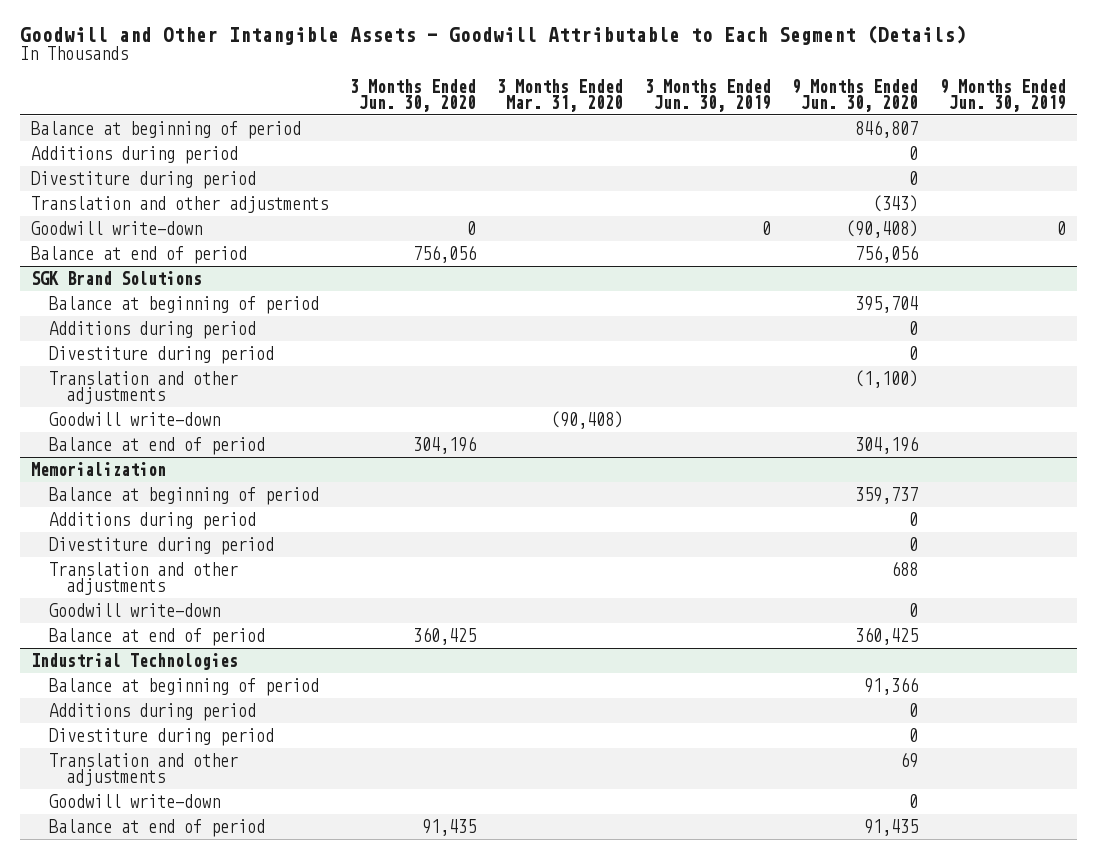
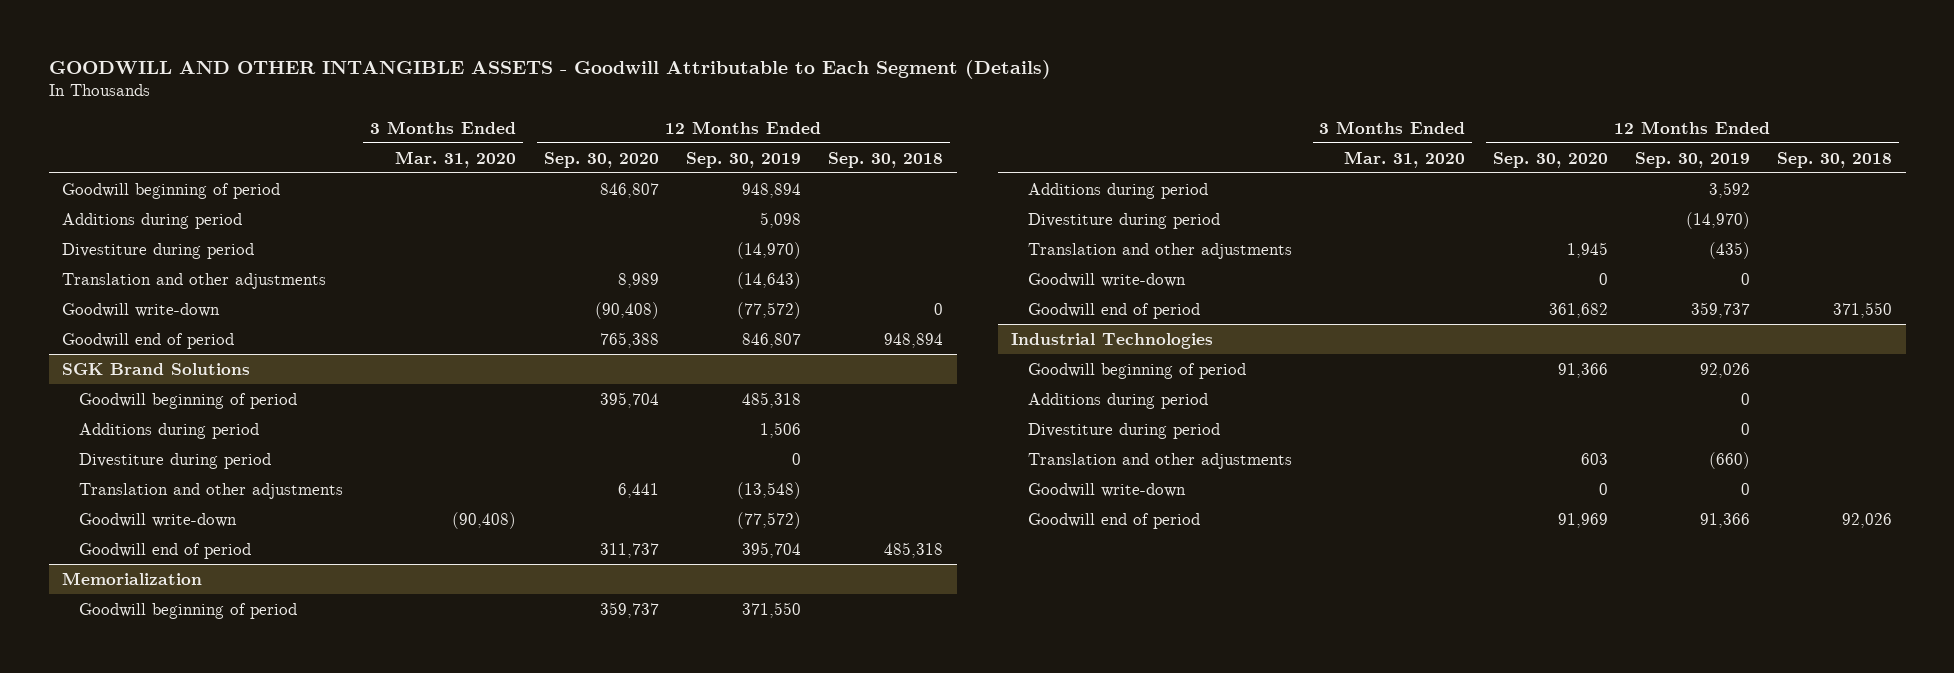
- Goodwill and Other Intangible Assets - Goodwill Attributable to Each Segment (Details)
+ GOODWILL AND OTHER INTANGIBLE ASSETS - Goodwill Attributable to Each Segment (Details)
- | 3 Months Ended Jun. 30, 2020 | 3 Months Ended Mar. 31, 2020 | 3 Months Ended Jun. 30, 2019 | 9 Months Ended Jun. 30, 2020 | 9 Months Ended Jun. 30, 2019
+ | 3 Months Ended Mar. 31, 2020 | 12 Months Ended Sep. 30, 2020 | 12 Months Ended Sep. 30, 2019 | 12 Months Ended Sep. 30, 2018
- Balance at beginning of period | | | | 846,807 |
+ Goodwill beginning of period | | 846,807 | 948,894 |
- Balance at end of period | 756,056 | | | 756,056 |
+ Goodwill end of period | | 765,388 | 846,807 | 948,894
@ SGK Brand Solutions
- Balance at beginning of period | | | | 395,704 |
+ Goodwill beginning of period | | 395,704 | 485,318 |
- Balance at end of period | 304,196 | | | 304,196 |
+ Goodwill end of period | | 311,737 | 395,704 | 485,318
@ Memorialization
- Balance at beginning of period | | | | 359,737 |
+ Goodwill beginning of period | | 359,737 | 371,550 |
- Balance at end of period | 360,425 | | | 360,425 |
+ Goodwill end of period | | 361,682 | 359,737 | 371,550
@ Industrial Technologies
- Balance at beginning of period | | | | 91,366 |
+ Goodwill beginning of period | | 91,366 | 92,026 |
- Balance at end of period | 91,435 | | | 91,435 |
+ Goodwill end of period | | 91,969 | 91,366 | 92,026

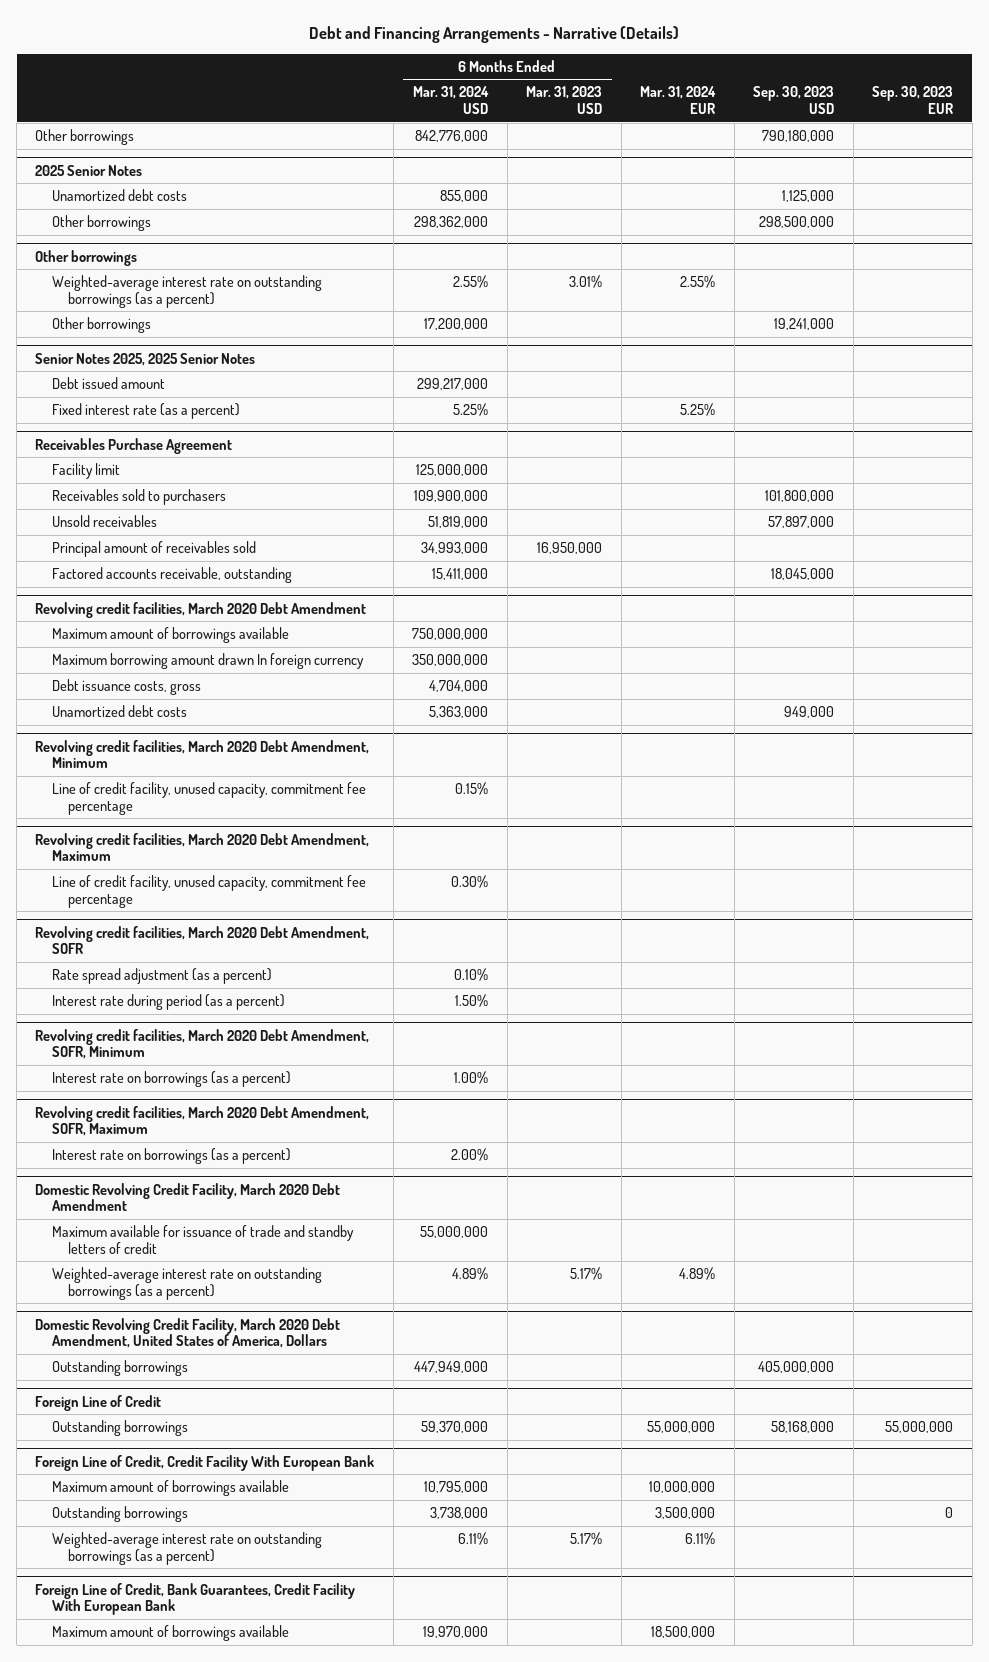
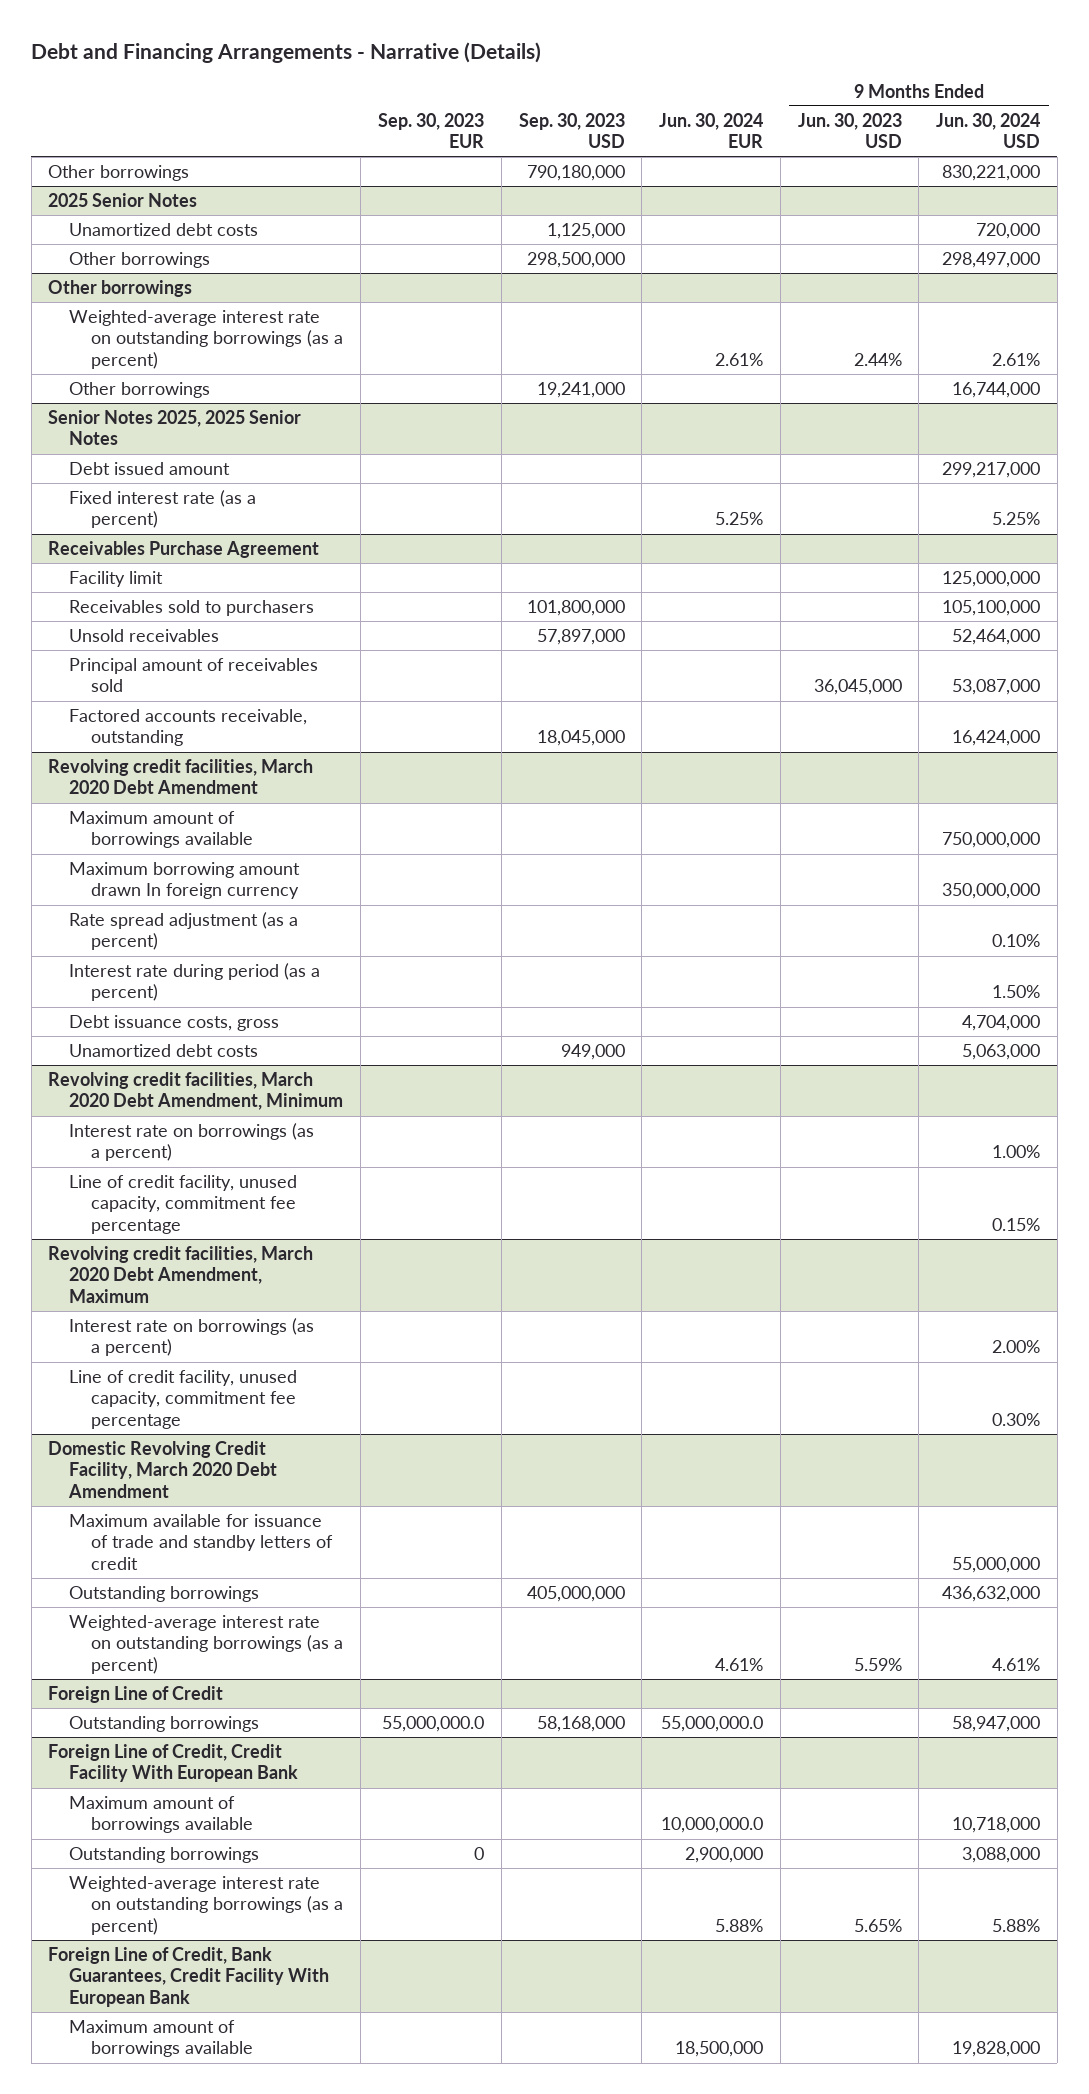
- | 6 Months Ended Mar. 31, 2024 USD | 6 Months Ended Mar. 31, 2023 USD | Mar. 31, 2024 EUR | Sep. 30, 2023 USD | Sep. 30, 2023 EUR
+ | Sep. 30, 2023 EUR | Sep. 30, 2023 USD | Jun. 30, 2024 EUR | 9 Months Ended Jun. 30, 2023 USD | 9 Months Ended Jun. 30, 2024 USD
@ Revolving credit facilities, March 2020 Debt Amendment
+ Rate spread adjustment (as a percent) | | | | | 0.10%
+ Interest rate during period (as a percent) | | | | | 1.50%
@ Revolving credit facilities, March 2020 Debt Amendment, Minimum
+ Interest rate on borrowings (as a percent) | | | | | 1.00%
@ Revolving credit facilities, March 2020 Debt Amendment, Maximum
+ Interest rate on borrowings (as a percent) | | | | | 2.00%
- Revolving credit facilities, March 2020 Debt Amendment, SOFR
- Rate spread adjustment (as a percent) | 0.10% | | | |
- Interest rate during period (as a percent) | 1.50% | | | |
- Revolving credit facilities, March 2020 Debt Amendment, SOFR, Minimum
- Interest rate on borrowings (as a percent) | 1.00% | | | |
- Revolving credit facilities, March 2020 Debt Amendment, SOFR, Maximum
- Interest rate on borrowings (as a percent) | 2.00% | | | |
@ Domestic Revolving Credit Facility, March 2020 Debt Amendment
+ Outstanding borrowings | | 405,000,000 | | | 436,632,000
- Domestic Revolving Credit Facility, March 2020 Debt Amendment, United States of America, Dollars
- Outstanding borrowings | 447,949,000 | | | 405,000,000 |
@ Foreign Line of Credit
- Outstanding borrowings | 59,370,000 | | 55,000,000 | 58,168,000 | 55,000,000
+ Outstanding borrowings | 55,000,000.0 | 58,168,000 | 55,000,000.0 | | 58,947,000

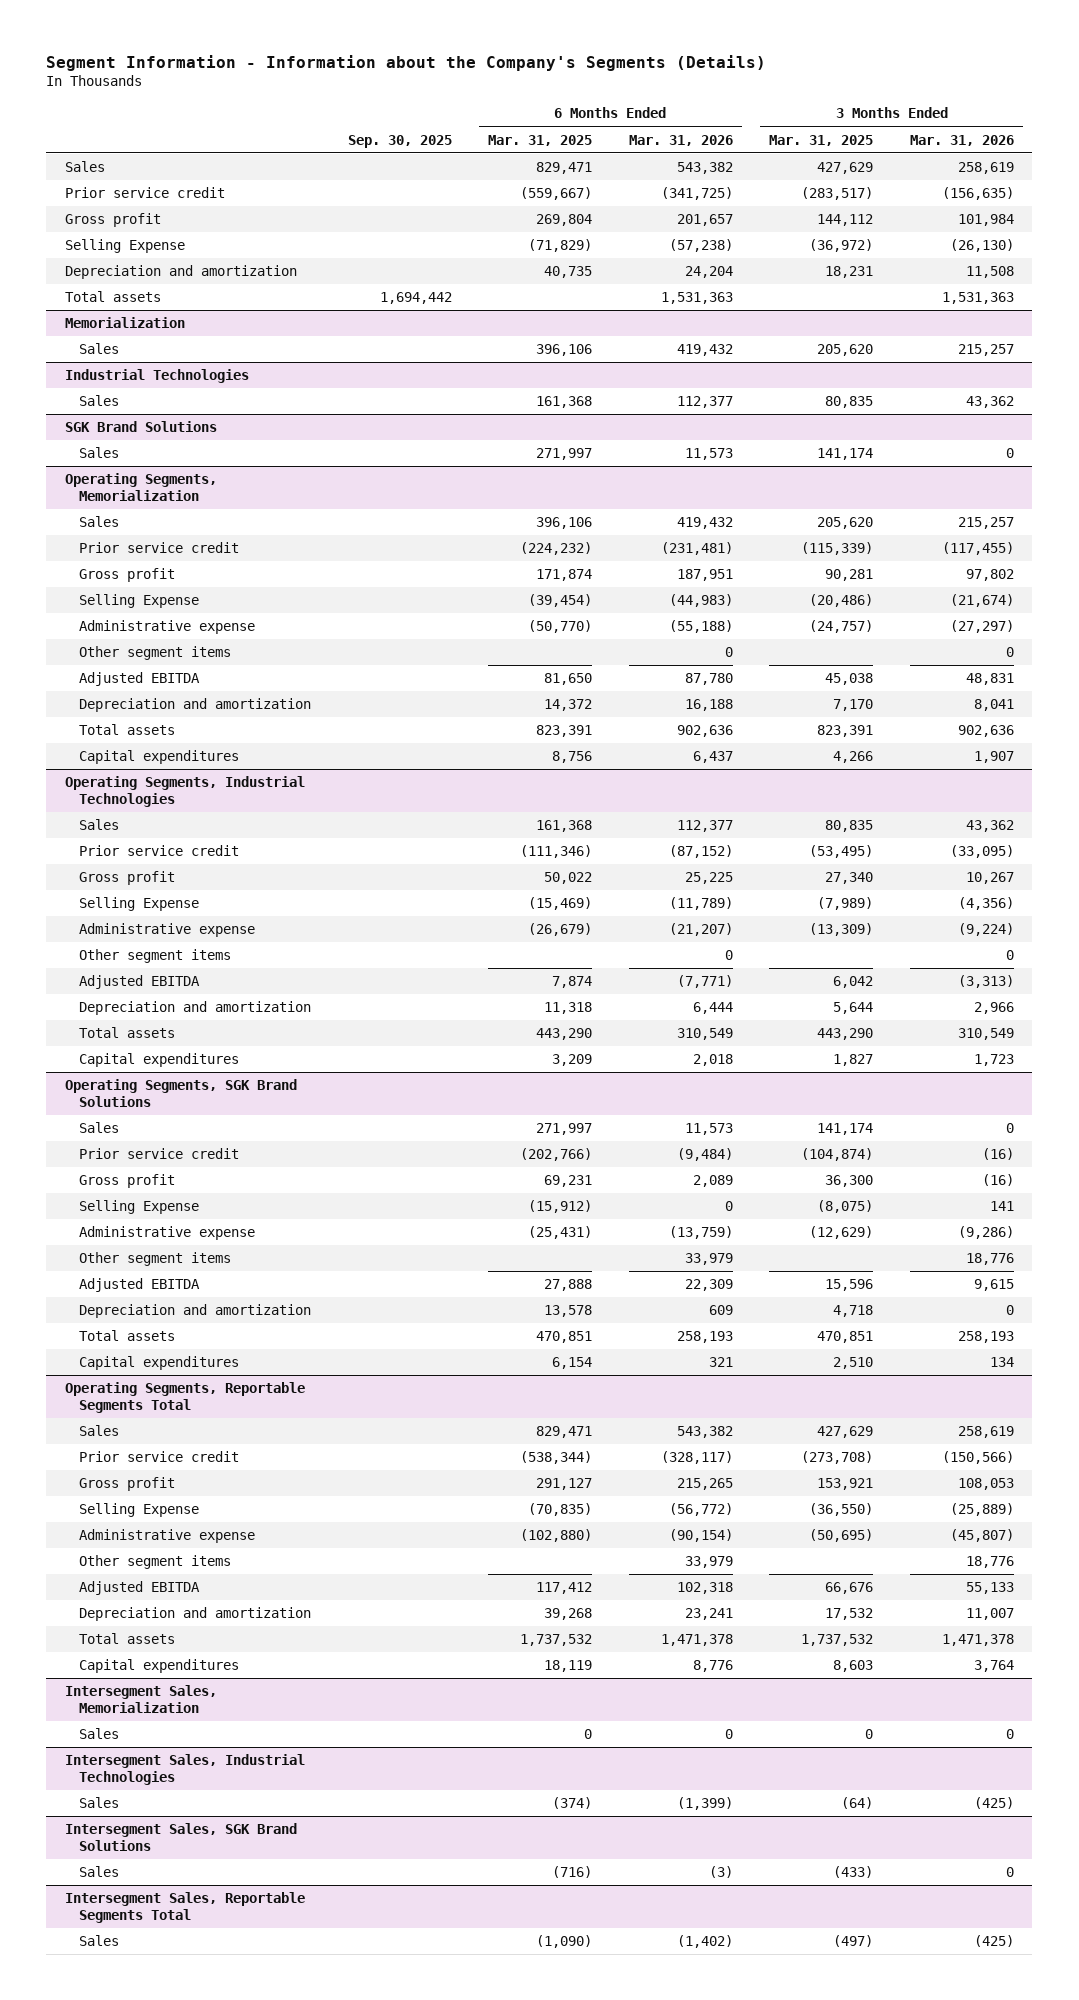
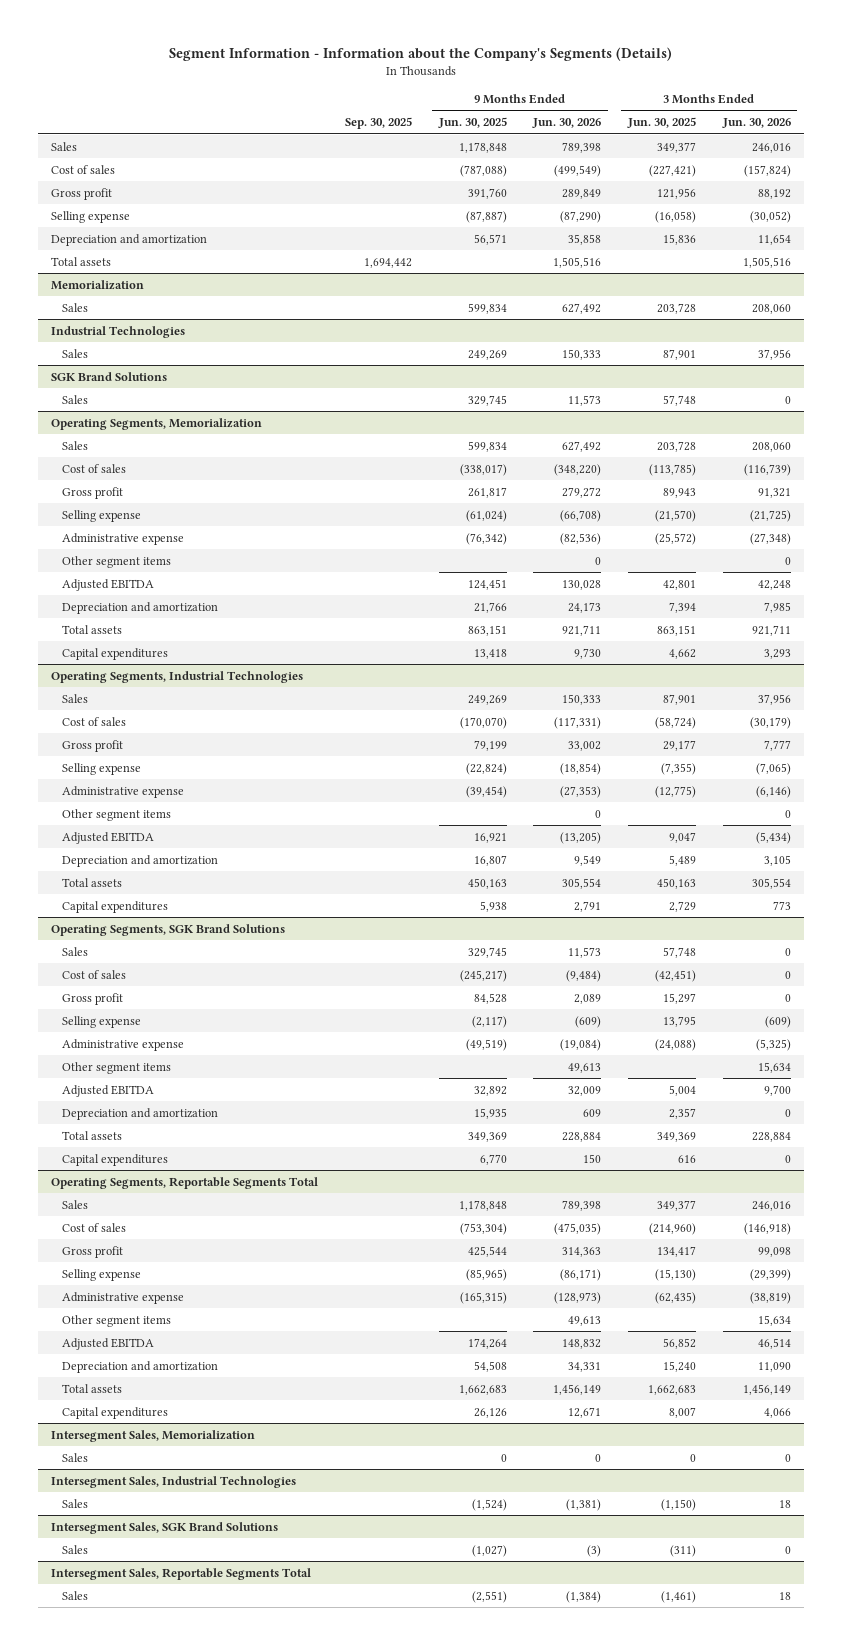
- | Sep. 30, 2025 | 6 Months Ended Mar. 31, 2025 | 6 Months Ended Mar. 31, 2026 | 3 Months Ended Mar. 31, 2025 | 3 Months Ended Mar. 31, 2026
+ | Sep. 30, 2025 | 9 Months Ended Jun. 30, 2025 | 9 Months Ended Jun. 30, 2026 | 3 Months Ended Jun. 30, 2025 | 3 Months Ended Jun. 30, 2026
- Prior service credit | | (559,667) | (341,725) | (283,517) | (156,635)
+ Cost of sales | | (787,088) | (499,549) | (227,421) | (157,824)
- Selling Expense | | (71,829) | (57,238) | (36,972) | (26,130)
+ Selling expense | | (87,887) | (87,290) | (16,058) | (30,052)
@ Operating Segments, Memorialization
- Prior service credit | | (224,232) | (231,481) | (115,339) | (117,455)
+ Cost of sales | | (338,017) | (348,220) | (113,785) | (116,739)
- Selling Expense | | (39,454) | (44,983) | (20,486) | (21,674)
+ Selling expense | | (61,024) | (66,708) | (21,570) | (21,725)
@ Operating Segments, Industrial Technologies
- Prior service credit | | (111,346) | (87,152) | (53,495) | (33,095)
+ Cost of sales | | (170,070) | (117,331) | (58,724) | (30,179)
- Selling Expense | | (15,469) | (11,789) | (7,989) | (4,356)
+ Selling expense | | (22,824) | (18,854) | (7,355) | (7,065)
@ Operating Segments, SGK Brand Solutions
- Prior service credit | | (202,766) | (9,484) | (104,874) | (16)
+ Cost of sales | | (245,217) | (9,484) | (42,451) | 0
- Selling Expense | | (15,912) | 0 | (8,075) | 141
+ Selling expense | | (2,117) | (609) | 13,795 | (609)
@ Operating Segments, Reportable Segments Total
- Prior service credit | | (538,344) | (328,117) | (273,708) | (150,566)
+ Cost of sales | | (753,304) | (475,035) | (214,960) | (146,918)
- Selling Expense | | (70,835) | (56,772) | (36,550) | (25,889)
+ Selling expense | | (85,965) | (86,171) | (15,130) | (29,399)

